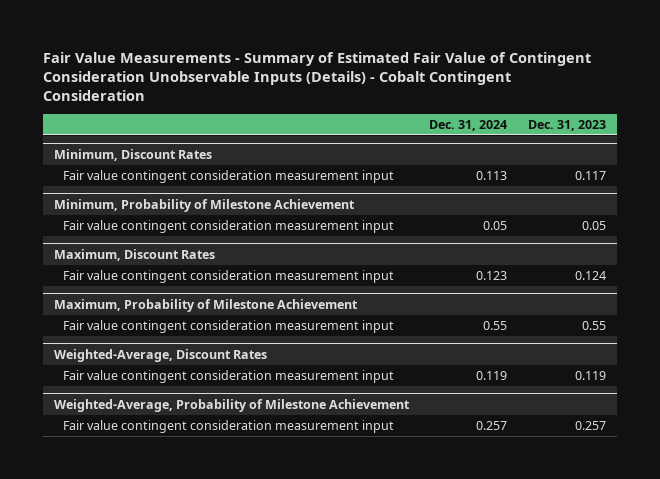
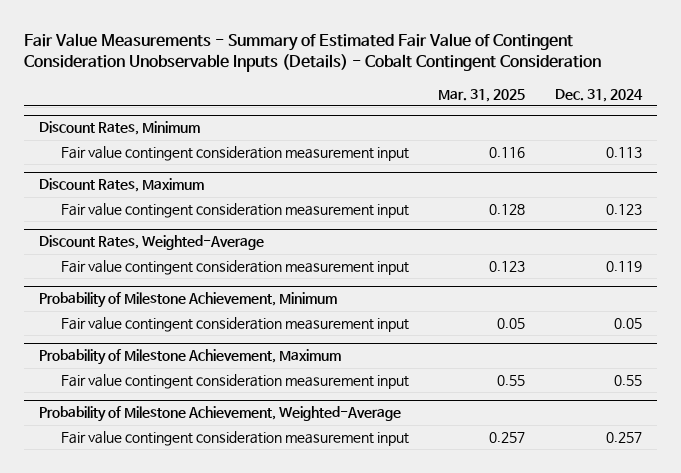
- | Dec. 31, 2024 | Dec. 31, 2023
+ | Mar. 31, 2025 | Dec. 31, 2024
- Minimum, Discount Rates
+ Discount Rates, Minimum
- Minimum, Probability of Milestone Achievement
- Fair value contingent consideration measurement input | 0.05 | 0.05
- Maximum, Discount Rates
+ Discount Rates, Maximum
- Maximum, Probability of Milestone Achievement
- Fair value contingent consideration measurement input | 0.55 | 0.55
- Weighted-Average, Discount Rates
+ Discount Rates, Weighted-Average
- Weighted-Average, Probability of Milestone Achievement
+ Probability of Milestone Achievement, Minimum
+ Fair value contingent consideration measurement input | 0.05 | 0.05
+ Probability of Milestone Achievement, Maximum
+ Fair value contingent consideration measurement input | 0.55 | 0.55
+ Probability of Milestone Achievement, Weighted-Average

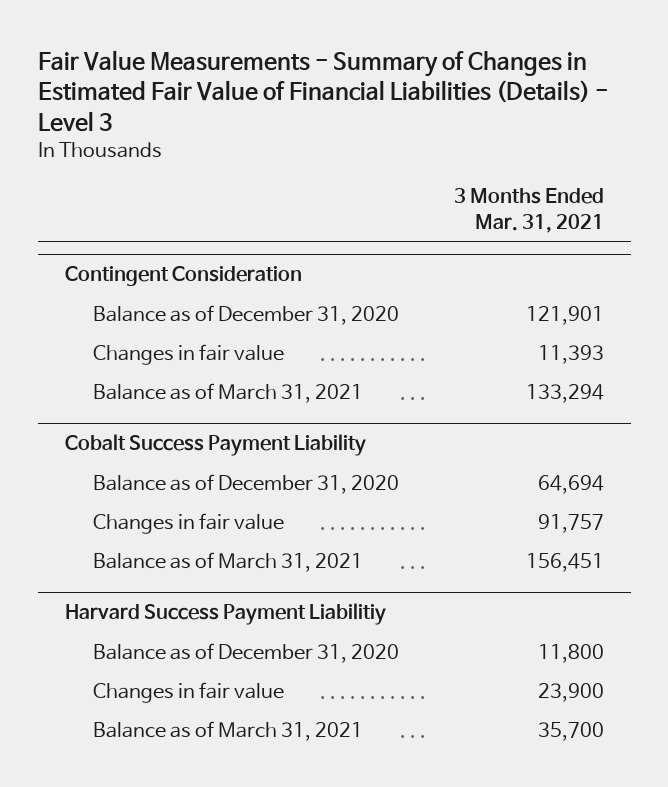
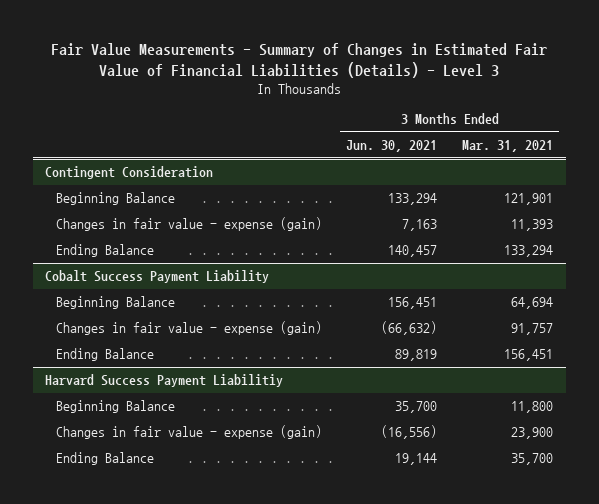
- | 3 Months Ended Mar. 31, 2021
+ | 3 Months Ended Jun. 30, 2021 | 3 Months Ended Mar. 31, 2021
@ Contingent Consideration
- Balance as of December 31, 2020 | 121,901
- Changes in fair value | 11,393
- Balance as of March 31, 2021 | 133,294
+ Beginning Balance | 133,294 | 121,901
+ Changes in fair value - expense (gain) | 7,163 | 11,393
+ Ending Balance | 140,457 | 133,294
@ Cobalt Success Payment Liability
- Balance as of December 31, 2020 | 64,694
- Changes in fair value | 91,757
- Balance as of March 31, 2021 | 156,451
+ Beginning Balance | 156,451 | 64,694
+ Changes in fair value - expense (gain) | (66,632) | 91,757
+ Ending Balance | 89,819 | 156,451
@ Harvard Success Payment Liabilitiy
- Balance as of December 31, 2020 | 11,800
- Changes in fair value | 23,900
- Balance as of March 31, 2021 | 35,700
+ Beginning Balance | 35,700 | 11,800
+ Changes in fair value - expense (gain) | (16,556) | 23,900
+ Ending Balance | 19,144 | 35,700

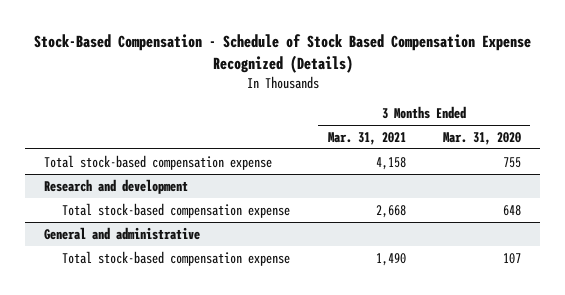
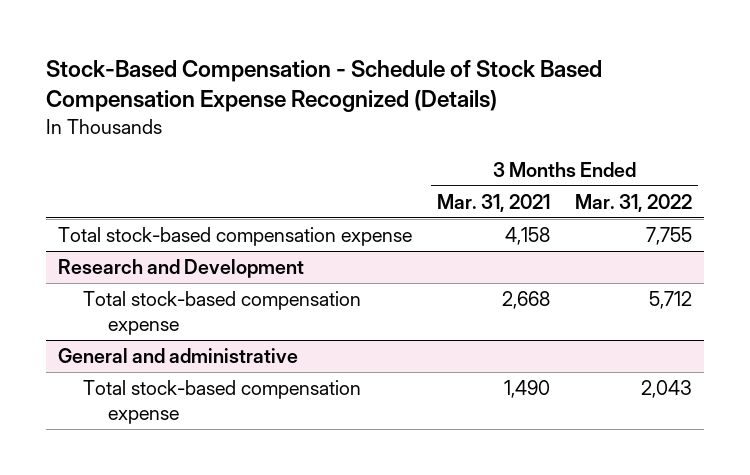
- | 3 Months Ended Mar. 31, 2021 | 3 Months Ended Mar. 31, 2020
+ | 3 Months Ended Mar. 31, 2021 | 3 Months Ended Mar. 31, 2022
- Research and development
+ Research and Development

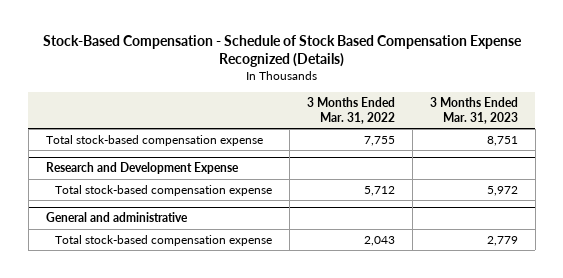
- | 3 Months Ended Mar. 31, 2021 | 3 Months Ended Mar. 31, 2022
+ | 3 Months Ended Mar. 31, 2022 | 3 Months Ended Mar. 31, 2023
- Research and Development
+ Research and Development Expense

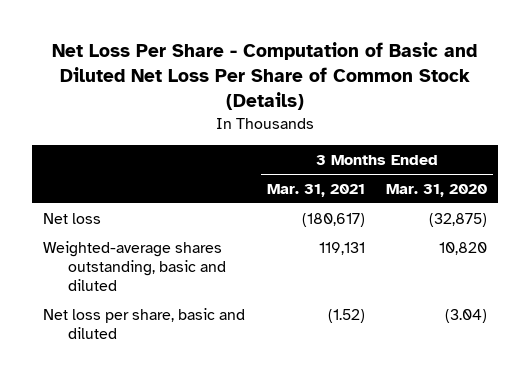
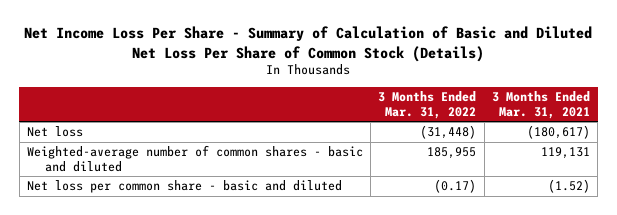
- Net Loss Per Share - Computation of Basic and Diluted Net Loss Per Share of Common Stock (Details)
+ Net Income Loss Per Share - Summary of Calculation of Basic and Diluted Net Loss Per Share of Common Stock (Details)
- | 3 Months Ended Mar. 31, 2021 | 3 Months Ended Mar. 31, 2020
+ | 3 Months Ended Mar. 31, 2022 | 3 Months Ended Mar. 31, 2021
- Weighted-average shares outstanding, basic and diluted | 119,131 | 10,820
- Net loss per share, basic and diluted | (1.52) | (3.04)
+ Weighted-average number of common shares - basic and diluted | 185,955 | 119,131
+ Net loss per common share - basic and diluted | (0.17) | (1.52)

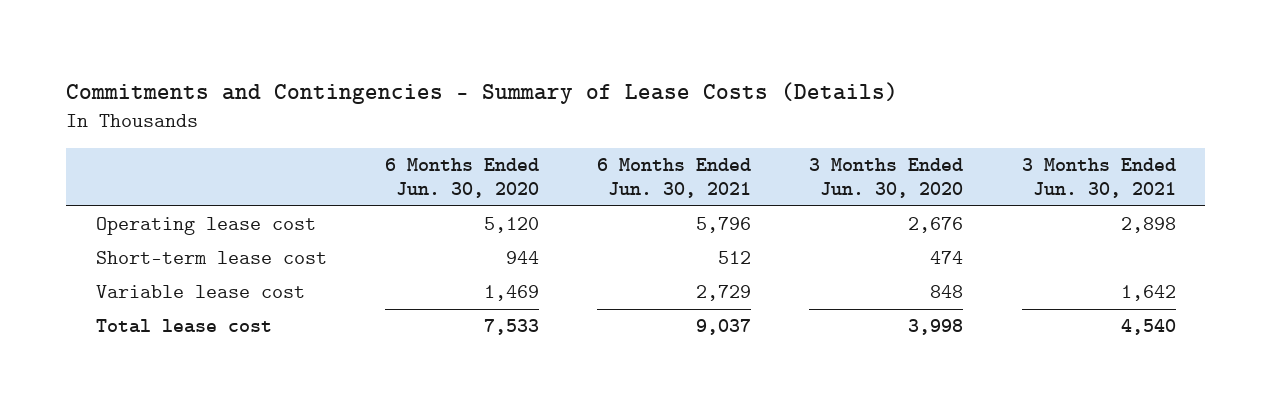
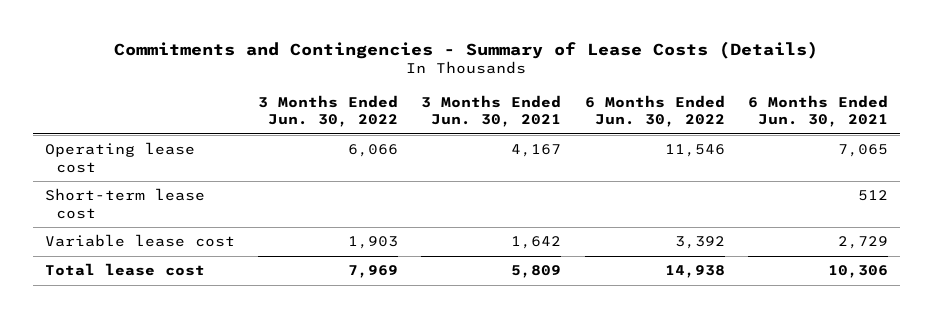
- | 6 Months Ended Jun. 30, 2020 | 6 Months Ended Jun. 30, 2021 | 3 Months Ended Jun. 30, 2020 | 3 Months Ended Jun. 30, 2021
+ | 3 Months Ended Jun. 30, 2022 | 3 Months Ended Jun. 30, 2021 | 6 Months Ended Jun. 30, 2022 | 6 Months Ended Jun. 30, 2021
- Operating lease cost | 5,120 | 5,796 | 2,676 | 2,898
+ Operating lease cost | 6,066 | 4,167 | 11,546 | 7,065
- Total lease cost | 7,533 | 9,037 | 3,998 | 4,540
+ Total lease cost | 7,969 | 5,809 | 14,938 | 10,306

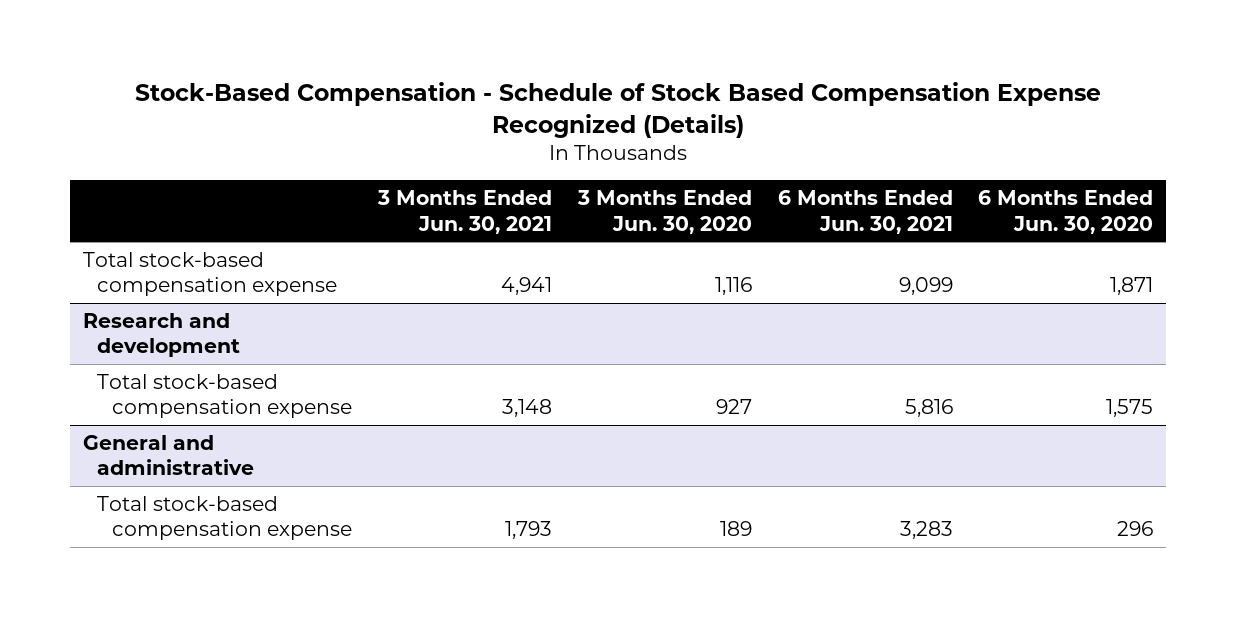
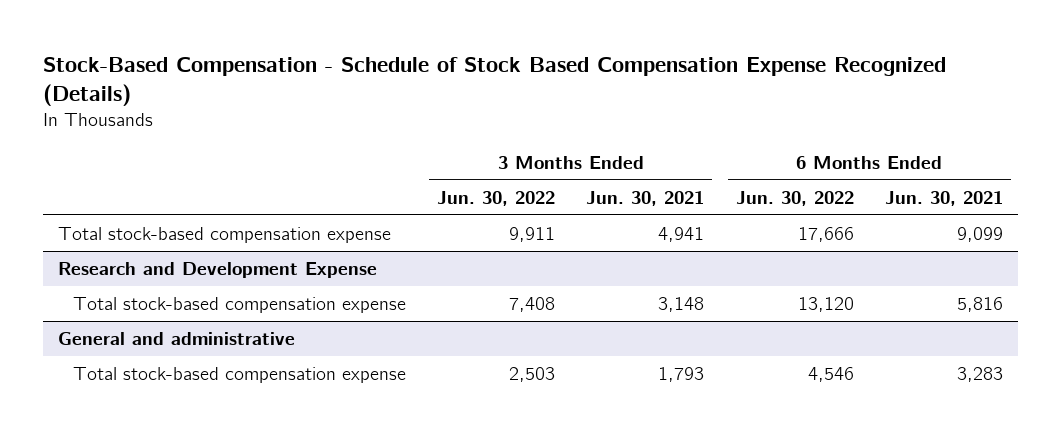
- | 3 Months Ended Jun. 30, 2021 | 3 Months Ended Jun. 30, 2020 | 6 Months Ended Jun. 30, 2021 | 6 Months Ended Jun. 30, 2020
+ | 3 Months Ended Jun. 30, 2022 | 3 Months Ended Jun. 30, 2021 | 6 Months Ended Jun. 30, 2022 | 6 Months Ended Jun. 30, 2021
- Research and development
+ Research and Development Expense

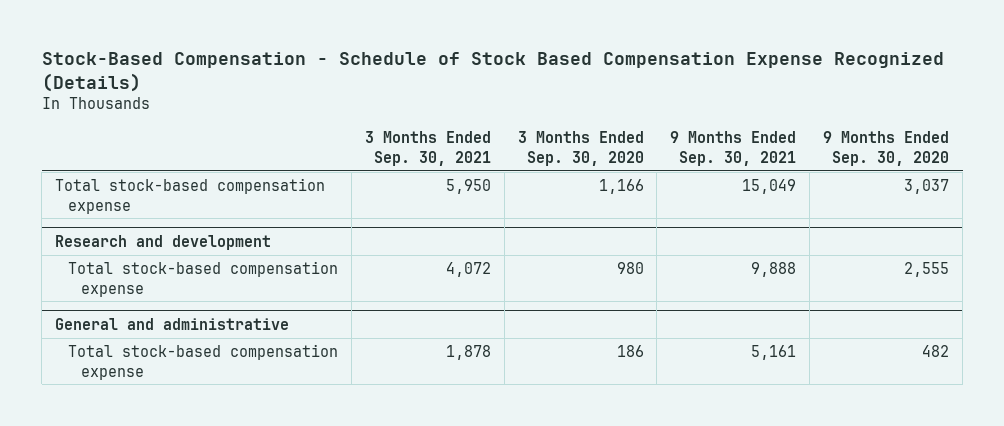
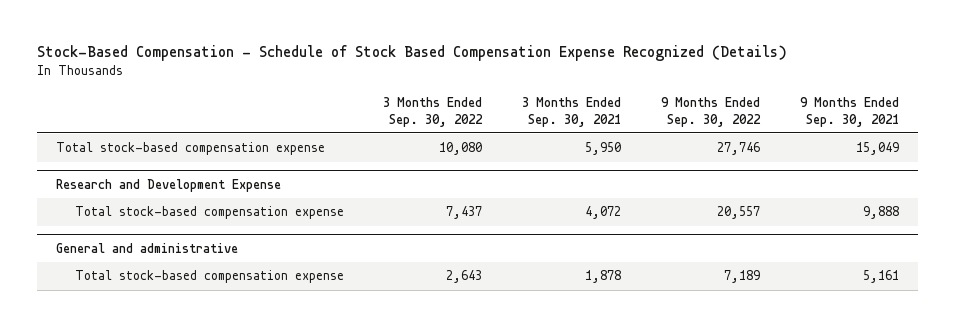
- | 3 Months Ended Sep. 30, 2021 | 3 Months Ended Sep. 30, 2020 | 9 Months Ended Sep. 30, 2021 | 9 Months Ended Sep. 30, 2020
+ | 3 Months Ended Sep. 30, 2022 | 3 Months Ended Sep. 30, 2021 | 9 Months Ended Sep. 30, 2022 | 9 Months Ended Sep. 30, 2021
- Research and development
+ Research and Development Expense

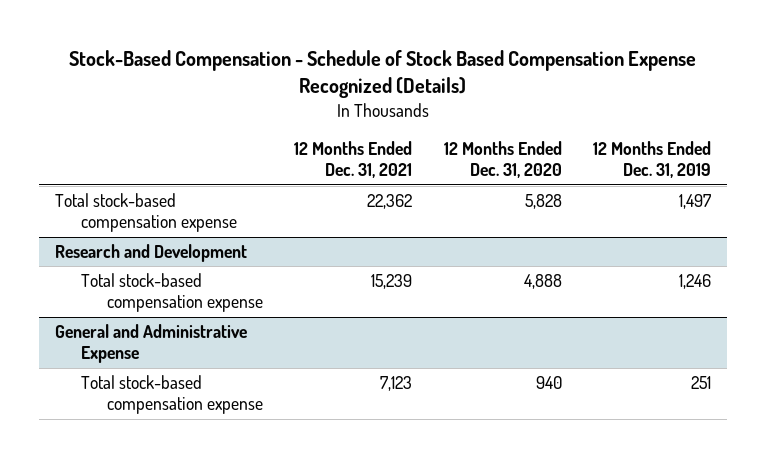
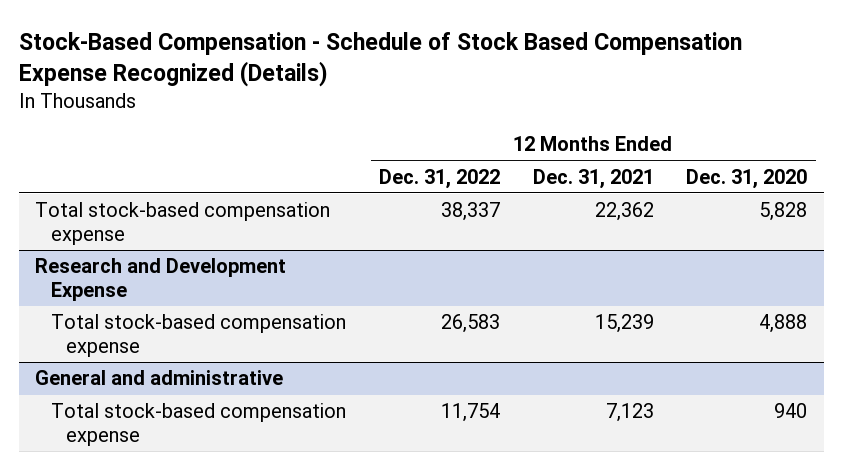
- | 12 Months Ended Dec. 31, 2021 | 12 Months Ended Dec. 31, 2020 | 12 Months Ended Dec. 31, 2019
+ | 12 Months Ended Dec. 31, 2022 | 12 Months Ended Dec. 31, 2021 | 12 Months Ended Dec. 31, 2020
- Research and Development
+ Research and Development Expense
- General and Administrative Expense
+ General and administrative

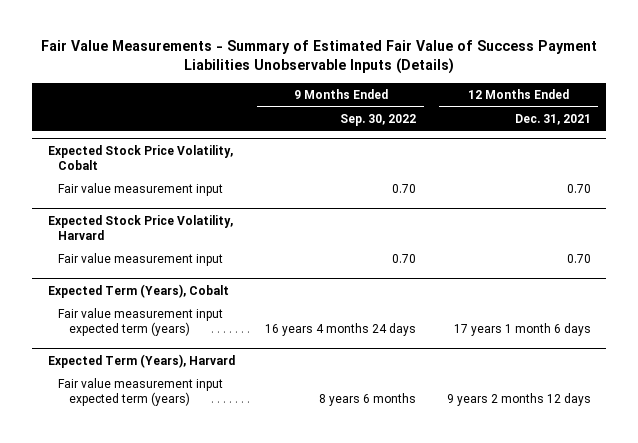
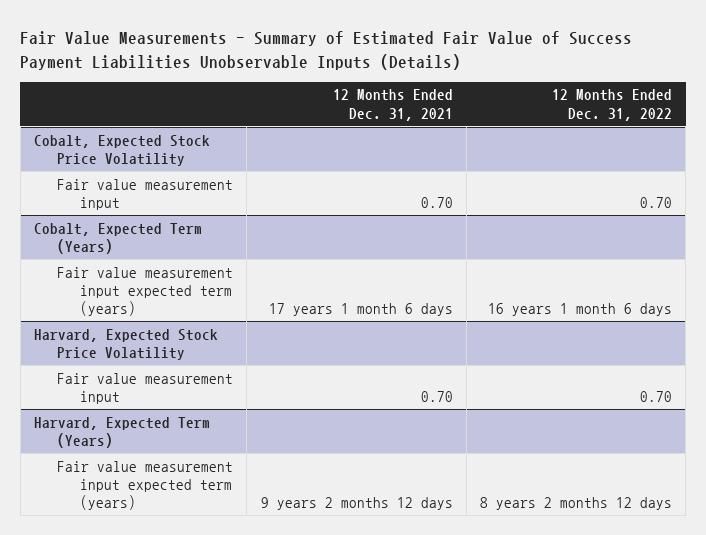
- | 9 Months Ended Sep. 30, 2022 | 12 Months Ended Dec. 31, 2021
+ | 12 Months Ended Dec. 31, 2021 | 12 Months Ended Dec. 31, 2022
- Expected Stock Price Volatility, Cobalt
- Fair value measurement input | 0.70 | 0.70
- Expected Stock Price Volatility, Harvard
+ Cobalt, Expected Stock Price Volatility
- Expected Term (Years), Cobalt
+ Cobalt, Expected Term (Years)
- Expected Term (Years), Harvard
+ Harvard, Expected Stock Price Volatility
+ Fair value measurement input | 0.70 | 0.70
+ Harvard, Expected Term (Years)

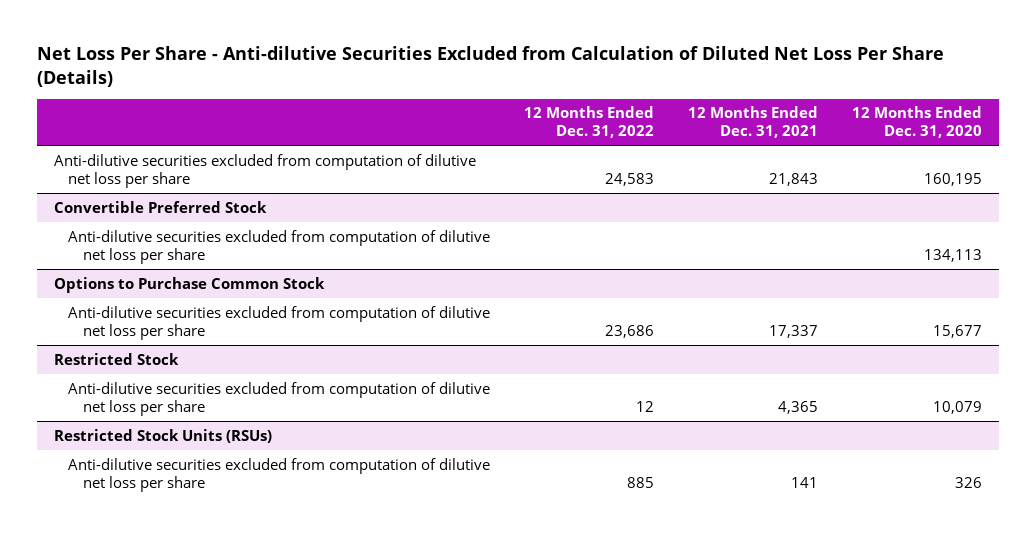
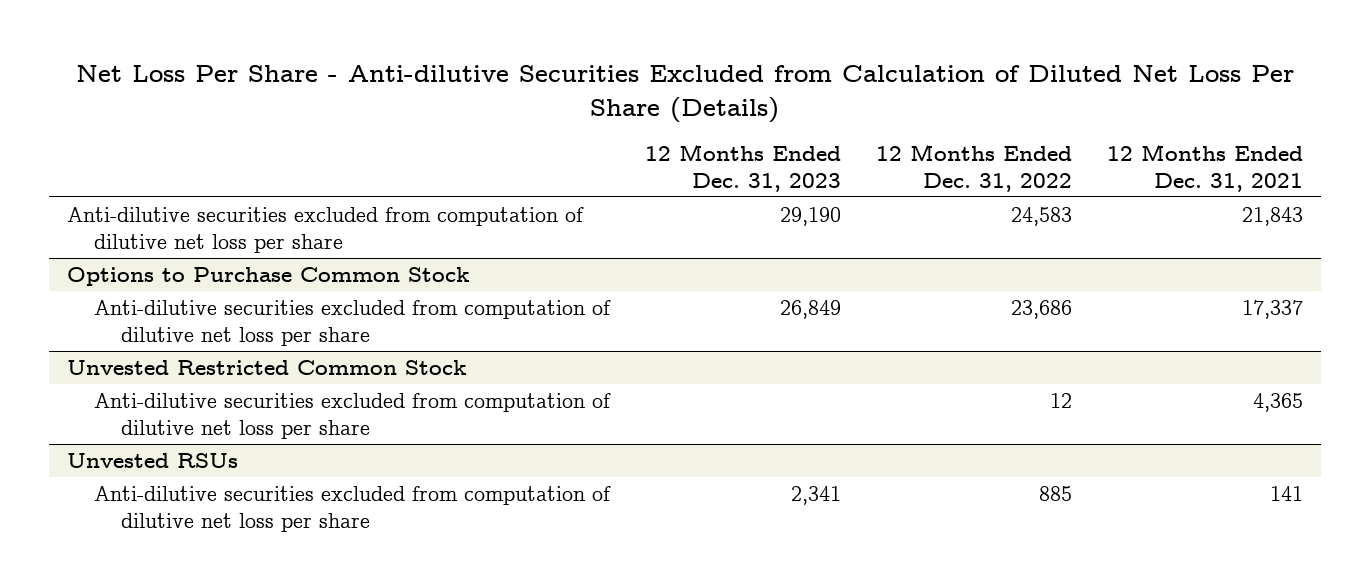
- | 12 Months Ended Dec. 31, 2022 | 12 Months Ended Dec. 31, 2021 | 12 Months Ended Dec. 31, 2020
+ | 12 Months Ended Dec. 31, 2023 | 12 Months Ended Dec. 31, 2022 | 12 Months Ended Dec. 31, 2021
- Convertible Preferred Stock
- Anti-dilutive securities excluded from computation of dilutive net loss per share | | | 134,113
- Restricted Stock
+ Unvested Restricted Common Stock
- Restricted Stock Units (RSUs)
+ Unvested RSUs

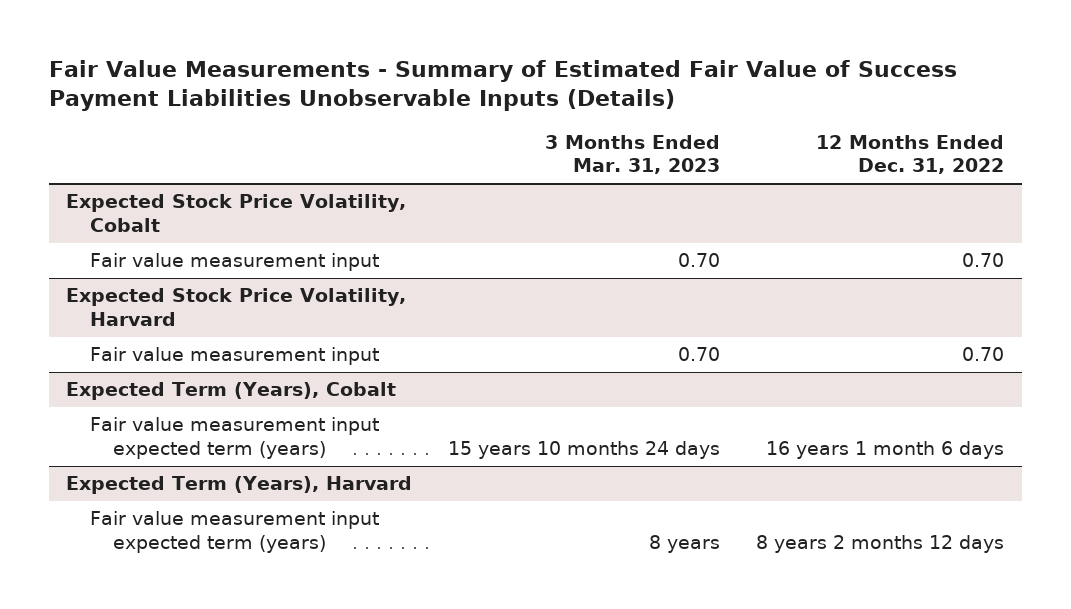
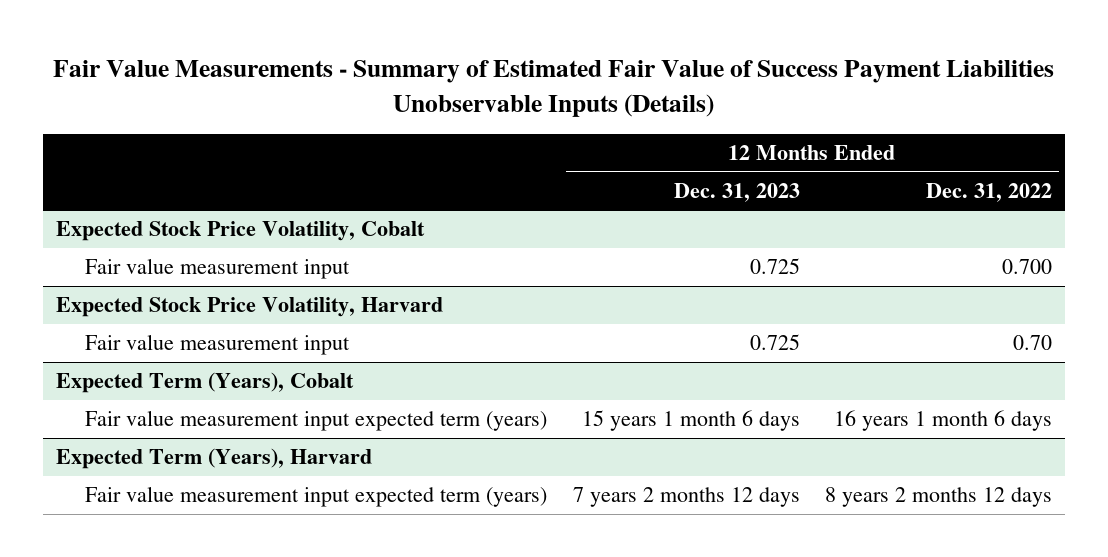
- | 3 Months Ended Mar. 31, 2023 | 12 Months Ended Dec. 31, 2022
+ | 12 Months Ended Dec. 31, 2023 | 12 Months Ended Dec. 31, 2022
@ Expected Stock Price Volatility, Cobalt
- Fair value measurement input | 0.70 | 0.70
+ Fair value measurement input | 0.725 | 0.700

